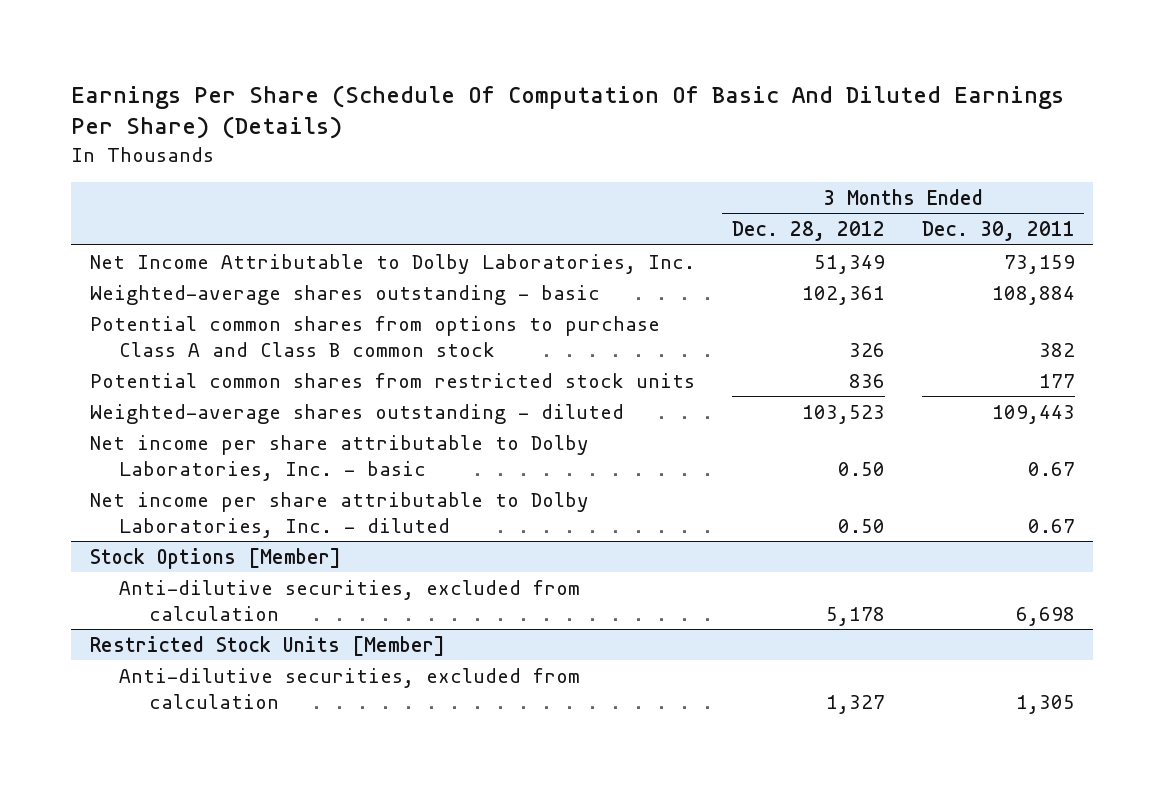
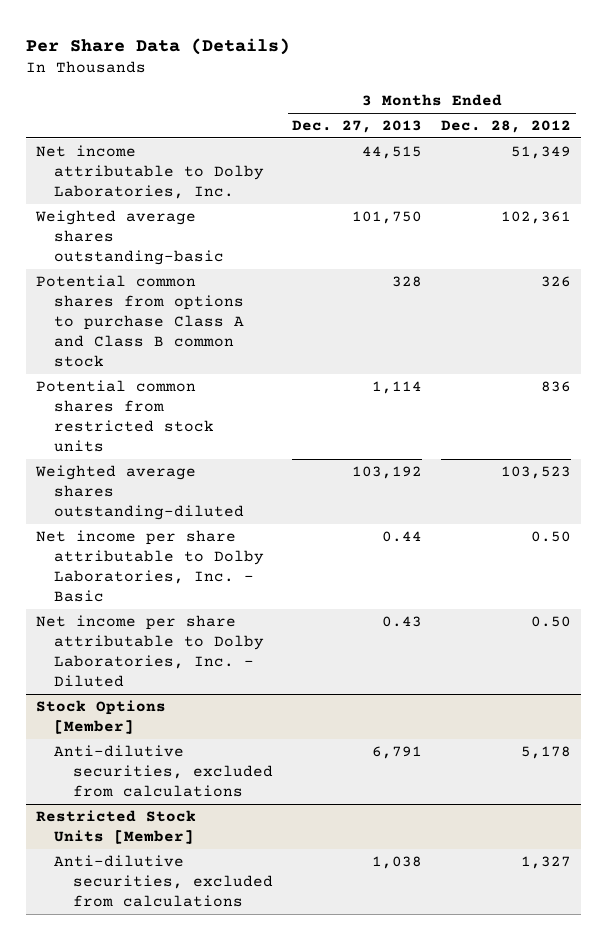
- Earnings Per Share (Schedule Of Computation Of Basic And Diluted Earnings Per Share) (Details)
+ Per Share Data (Details)
- | 3 Months Ended Dec. 28, 2012 | 3 Months Ended Dec. 30, 2011
+ | 3 Months Ended Dec. 27, 2013 | 3 Months Ended Dec. 28, 2012
- Net Income Attributable to Dolby Laboratories, Inc. | 51,349 | 73,159
- Weighted-average shares outstanding - basic | 102,361 | 108,884
+ Net income attributable to Dolby Laboratories, Inc. | 44,515 | 51,349
+ Weighted average shares outstanding-basic | 101,750 | 102,361
- Weighted-average shares outstanding - diluted | 103,523 | 109,443
- Net income per share attributable to Dolby Laboratories, Inc. - basic | 0.50 | 0.67
- Net income per share attributable to Dolby Laboratories, Inc. - diluted | 0.50 | 0.67
+ Weighted average shares outstanding-diluted | 103,192 | 103,523
+ Net income per share attributable to Dolby Laboratories, Inc. - Basic | 0.44 | 0.50
+ Net income per share attributable to Dolby Laboratories, Inc. - Diluted | 0.43 | 0.50
@ Stock Options [Member]
- Anti-dilutive securities, excluded from calculation | 5,178 | 6,698
+ Anti-dilutive securities, excluded from calculations | 6,791 | 5,178
@ Restricted Stock Units [Member]
- Anti-dilutive securities, excluded from calculation | 1,327 | 1,305
+ Anti-dilutive securities, excluded from calculations | 1,038 | 1,327

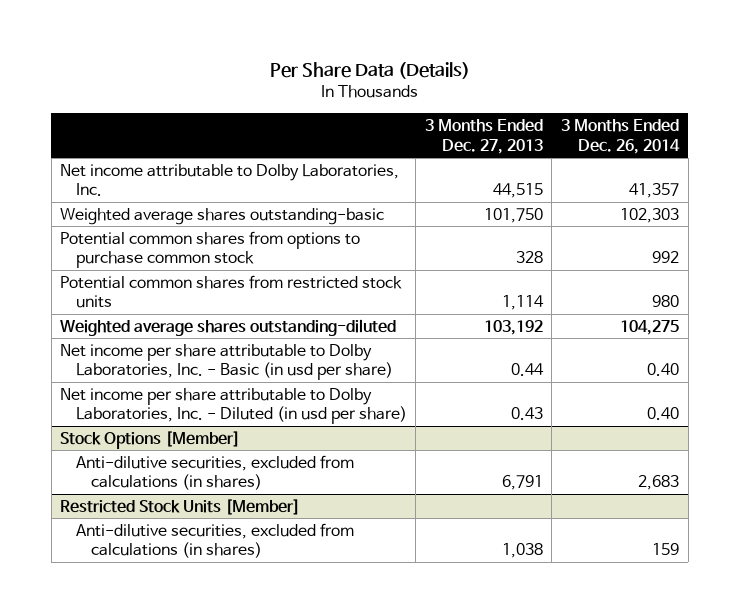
- | 3 Months Ended Dec. 27, 2013 | 3 Months Ended Dec. 28, 2012
+ | 3 Months Ended Dec. 27, 2013 | 3 Months Ended Dec. 26, 2014
- Potential common shares from options to purchase Class A and Class B common stock | 328 | 326
+ Potential common shares from options to purchase common stock | 328 | 992
- Net income per share attributable to Dolby Laboratories, Inc. - Basic | 0.44 | 0.50
- Net income per share attributable to Dolby Laboratories, Inc. - Diluted | 0.43 | 0.50
+ Net income per share attributable to Dolby Laboratories, Inc. - Basic (in usd per share) | 0.44 | 0.40
+ Net income per share attributable to Dolby Laboratories, Inc. - Diluted (in usd per share) | 0.43 | 0.40
@ Stock Options [Member]
- Anti-dilutive securities, excluded from calculations | 6,791 | 5,178
+ Anti-dilutive securities, excluded from calculations (in shares) | 6,791 | 2,683
@ Restricted Stock Units [Member]
- Anti-dilutive securities, excluded from calculations | 1,038 | 1,327
+ Anti-dilutive securities, excluded from calculations (in shares) | 1,038 | 159

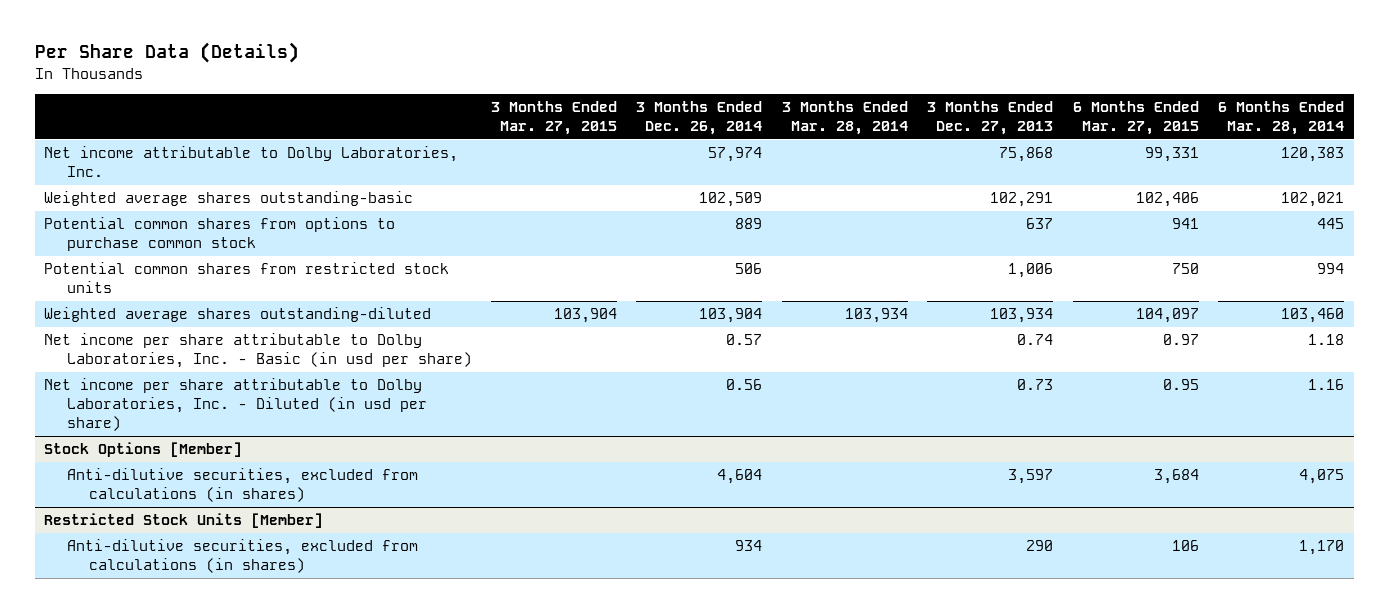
- | 3 Months Ended Dec. 27, 2013 | 3 Months Ended Dec. 26, 2014
+ | 3 Months Ended Mar. 27, 2015 | 3 Months Ended Dec. 26, 2014 | 3 Months Ended Mar. 28, 2014 | 3 Months Ended Dec. 27, 2013 | 6 Months Ended Mar. 27, 2015 | 6 Months Ended Mar. 28, 2014
- Net income attributable to Dolby Laboratories, Inc. | 44,515 | 41,357
- Weighted average shares outstanding-basic | 101,750 | 102,303
- Potential common shares from options to purchase common stock | 328 | 992
- Potential common shares from restricted stock units | 1,114 | 980
- Weighted average shares outstanding-diluted | 103,192 | 104,275
- Net income per share attributable to Dolby Laboratories, Inc. - Basic (in usd per share) | 0.44 | 0.40
- Net income per share attributable to Dolby Laboratories, Inc. - Diluted (in usd per share) | 0.43 | 0.40
+ Net income attributable to Dolby Laboratories, Inc. | | 57,974 | | 75,868 | 99,331 | 120,383
+ Weighted average shares outstanding-basic | | 102,509 | | 102,291 | 102,406 | 102,021
+ Potential common shares from options to purchase common stock | | 889 | | 637 | 941 | 445
+ Potential common shares from restricted stock units | | 506 | | 1,006 | 750 | 994
+ Weighted average shares outstanding-diluted | 103,904 | 103,904 | 103,934 | 103,934 | 104,097 | 103,460
+ Net income per share attributable to Dolby Laboratories, Inc. - Basic (in usd per share) | | 0.57 | | 0.74 | 0.97 | 1.18
+ Net income per share attributable to Dolby Laboratories, Inc. - Diluted (in usd per share) | | 0.56 | | 0.73 | 0.95 | 1.16
@ Stock Options [Member]
- Anti-dilutive securities, excluded from calculations (in shares) | 6,791 | 2,683
+ Anti-dilutive securities, excluded from calculations (in shares) | | 4,604 | | 3,597 | 3,684 | 4,075
@ Restricted Stock Units [Member]
- Anti-dilutive securities, excluded from calculations (in shares) | 1,038 | 159
+ Anti-dilutive securities, excluded from calculations (in shares) | | 934 | | 290 | 106 | 1,170

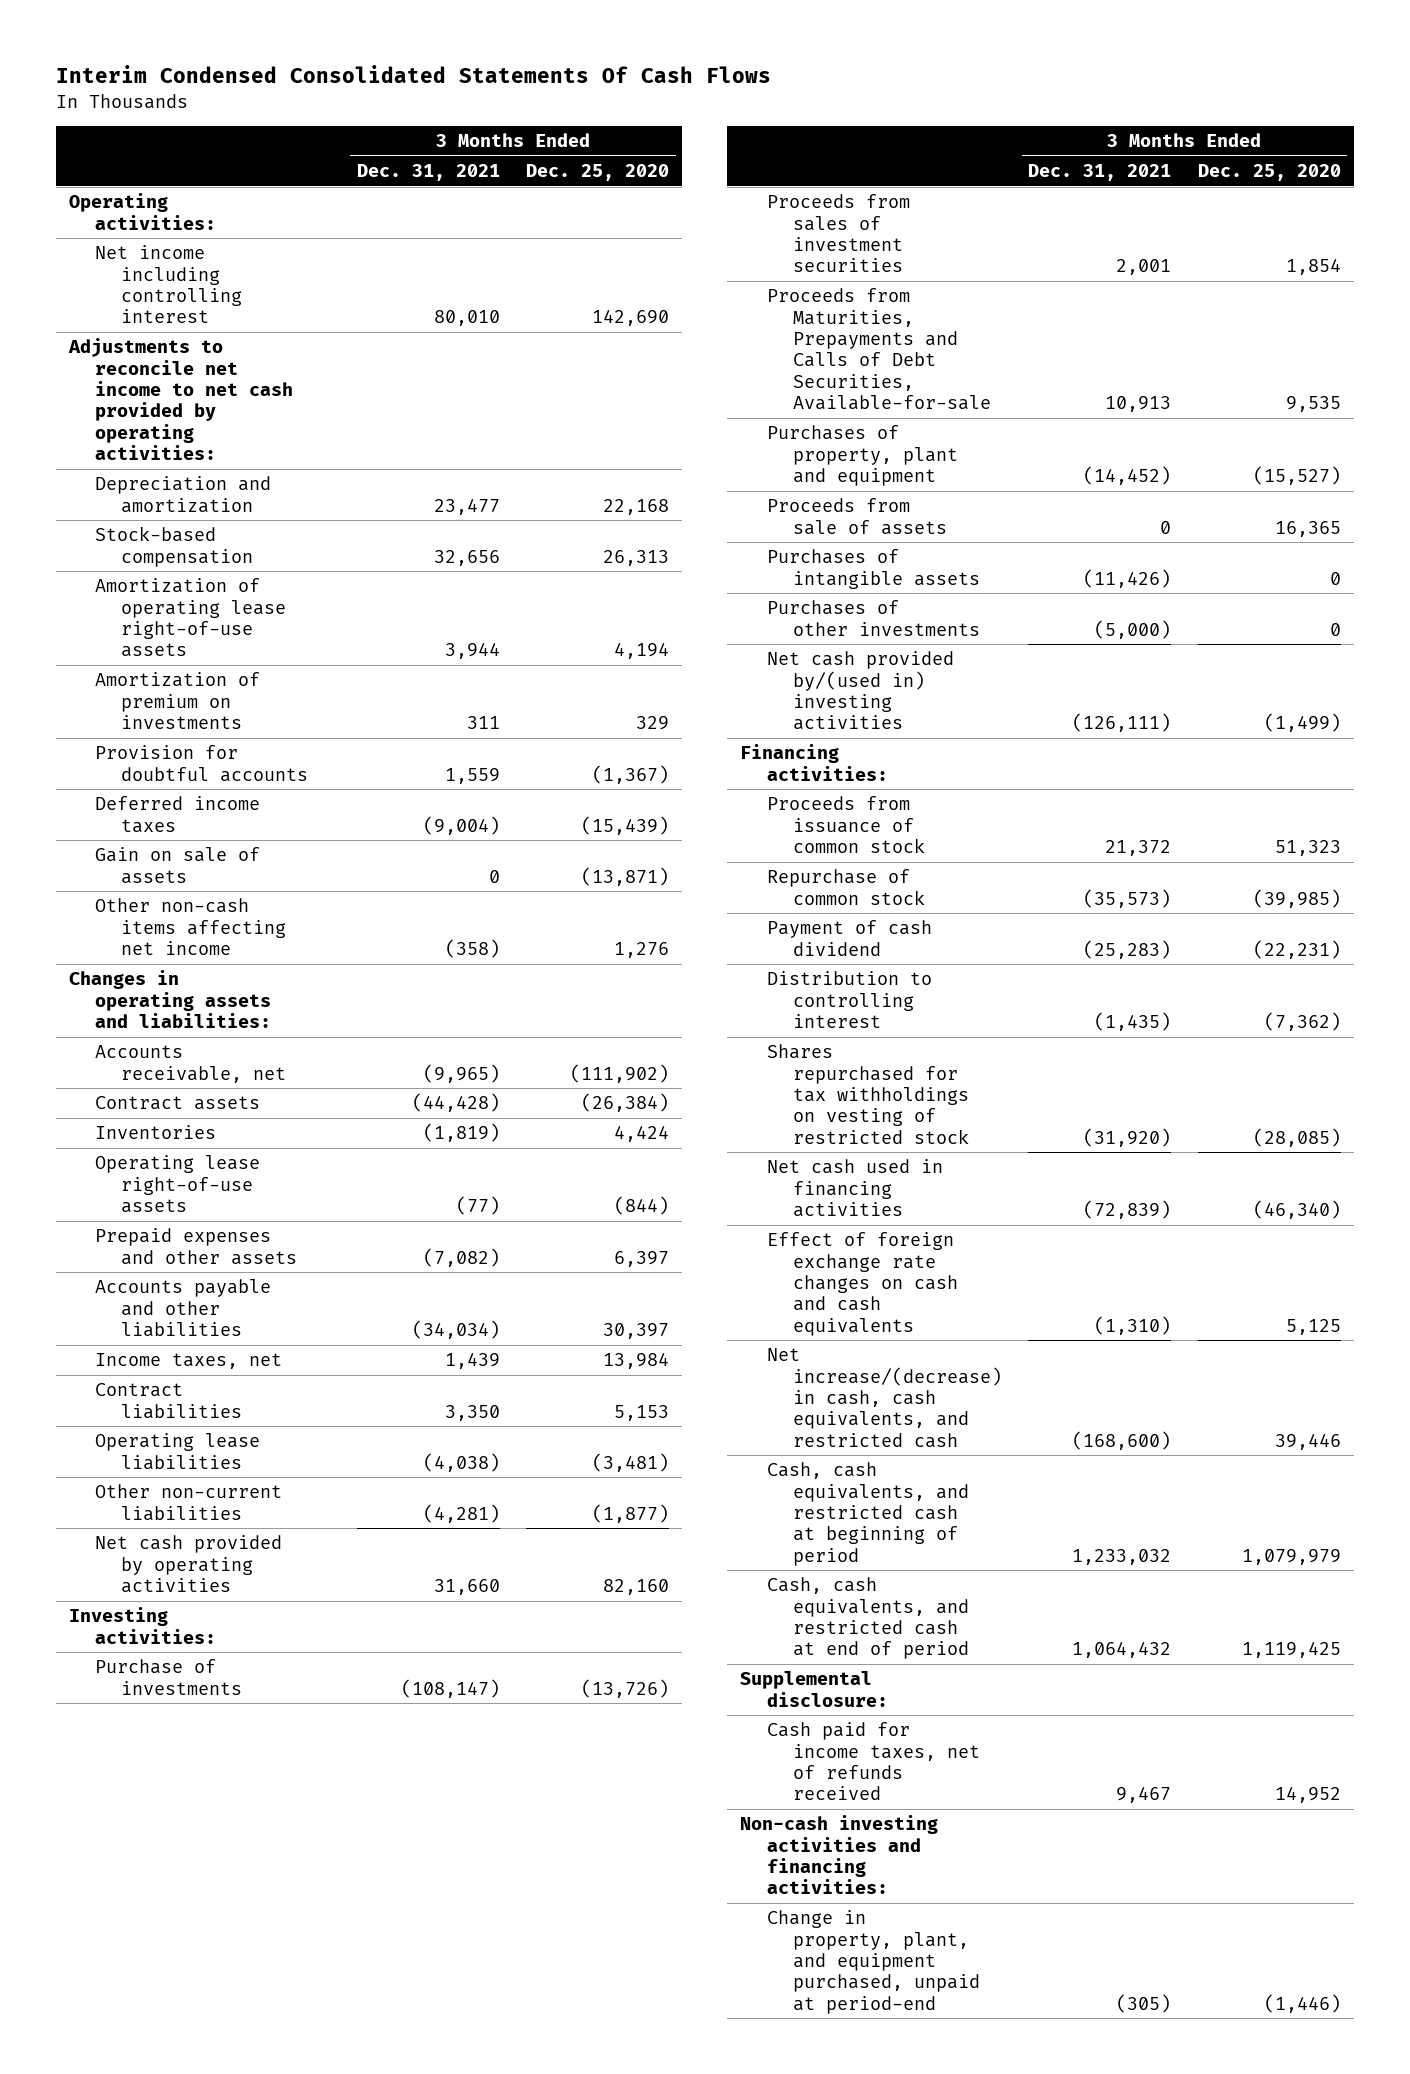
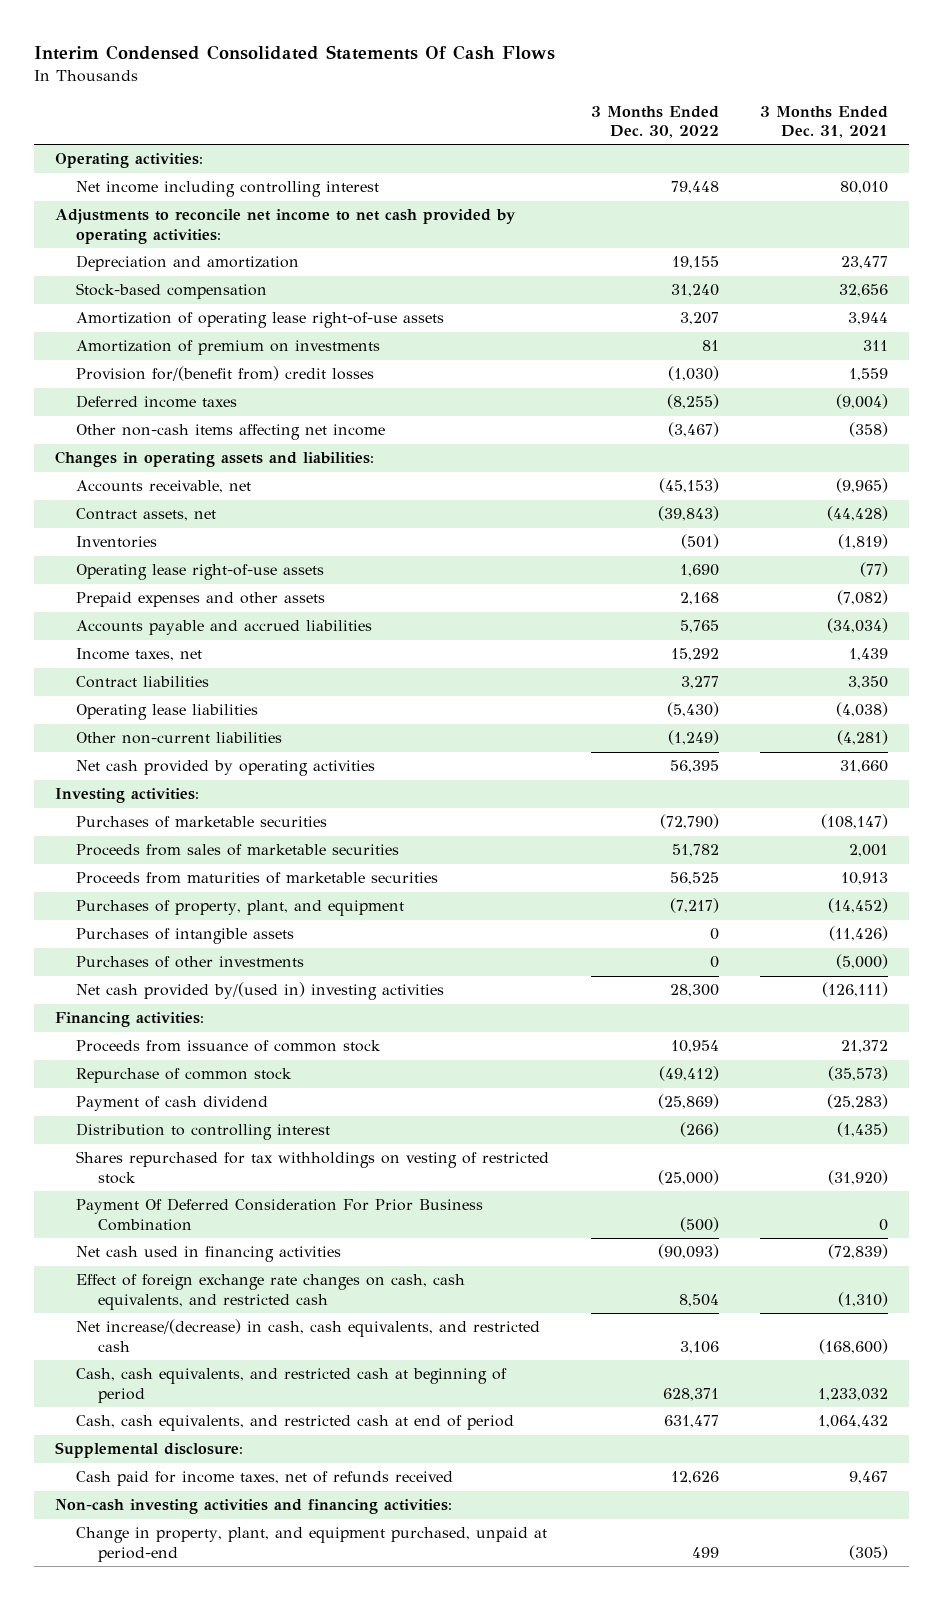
- | 3 Months Ended Dec. 31, 2021 | 3 Months Ended Dec. 25, 2020
+ | 3 Months Ended Dec. 30, 2022 | 3 Months Ended Dec. 31, 2021
- Provision for doubtful accounts | 1,559 | (1,367)
+ Provision for/(benefit from) credit losses | (1,030) | 1,559
- Gain on sale of assets | 0 | (13,871)
- Contract assets | (44,428) | (26,384)
+ Contract assets, net | (39,843) | (44,428)
- Accounts payable and other liabilities | (34,034) | 30,397
+ Accounts payable and accrued liabilities | 5,765 | (34,034)
- Purchase of investments | (108,147) | (13,726)
- Proceeds from sales of investment securities | 2,001 | 1,854
- Proceeds from Maturities, Prepayments and Calls of Debt Securities, Available-for-sale | 10,913 | 9,535
- Purchases of property, plant and equipment | (14,452) | (15,527)
- Proceeds from sale of assets | 0 | 16,365
+ Purchases of marketable securities | (72,790) | (108,147)
+ Proceeds from sales of marketable securities | 51,782 | 2,001
+ Proceeds from maturities of marketable securities | 56,525 | 10,913
+ Purchases of property, plant, and equipment | (7,217) | (14,452)
+ Payment Of Deferred Consideration For Prior Business Combination | (500) | 0
- Effect of foreign exchange rate changes on cash and cash equivalents | (1,310) | 5,125
+ Effect of foreign exchange rate changes on cash, cash equivalents, and restricted cash | 8,504 | (1,310)

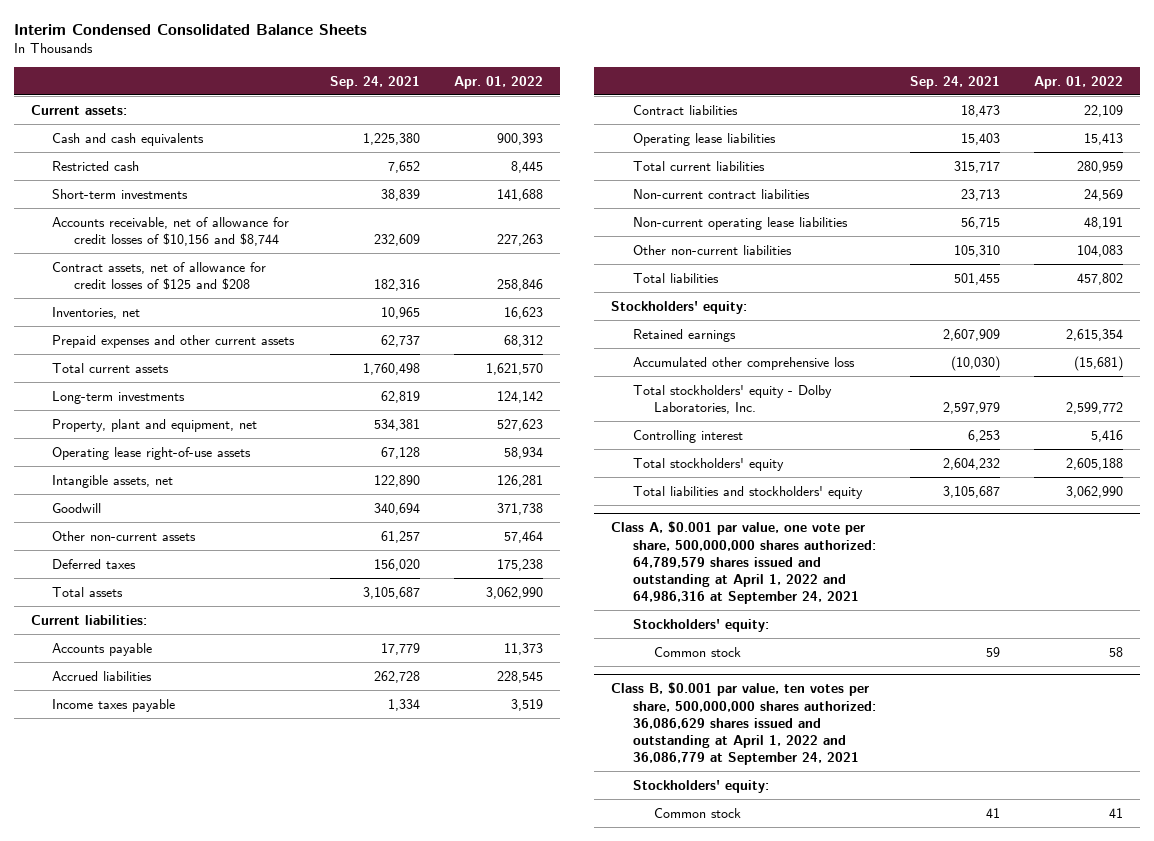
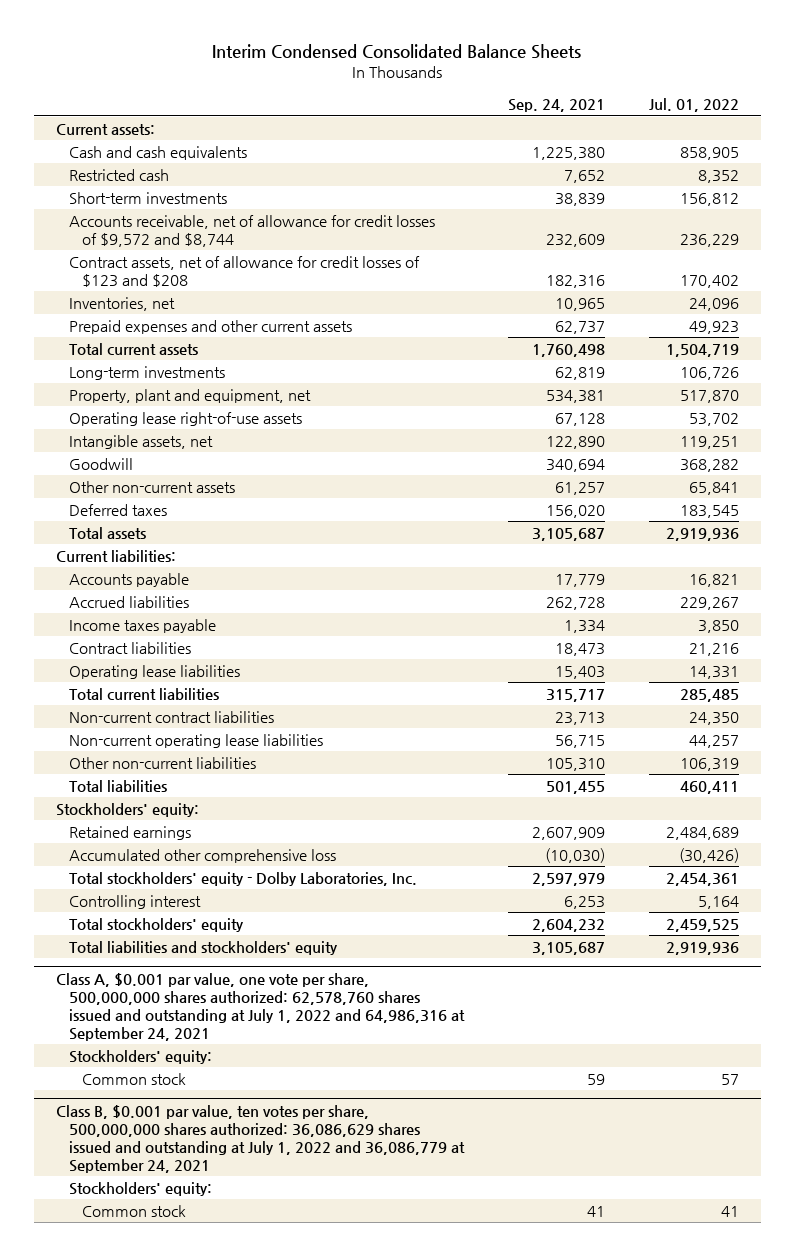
- | Sep. 24, 2021 | Apr. 01, 2022
+ | Sep. 24, 2021 | Jul. 01, 2022
- Accounts receivable, net of allowance for credit losses of $10,156 and $8,744 | 232,609 | 227,263
- Contract assets, net of allowance for credit losses of $125 and $208 | 182,316 | 258,846
+ Accounts receivable, net of allowance for credit losses of $9,572 and $8,744 | 232,609 | 236,229
+ Contract assets, net of allowance for credit losses of $123 and $208 | 182,316 | 170,402
- Class A, $0.001 par value, one vote per share, 500,000,000 shares authorized: 64,789,579 shares issued and outstanding at April 1, 2022 and 64,986,316 at September 24, 2021
+ Class A, $0.001 par value, one vote per share, 500,000,000 shares authorized: 62,578,760 shares issued and outstanding at July 1, 2022 and 64,986,316 at September 24, 2021
- Class B, $0.001 par value, ten votes per share, 500,000,000 shares authorized: 36,086,629 shares issued and outstanding at April 1, 2022 and 36,086,779 at September 24, 2021
+ Class B, $0.001 par value, ten votes per share, 500,000,000 shares authorized: 36,086,629 shares issued and outstanding at July 1, 2022 and 36,086,779 at September 24, 2021

